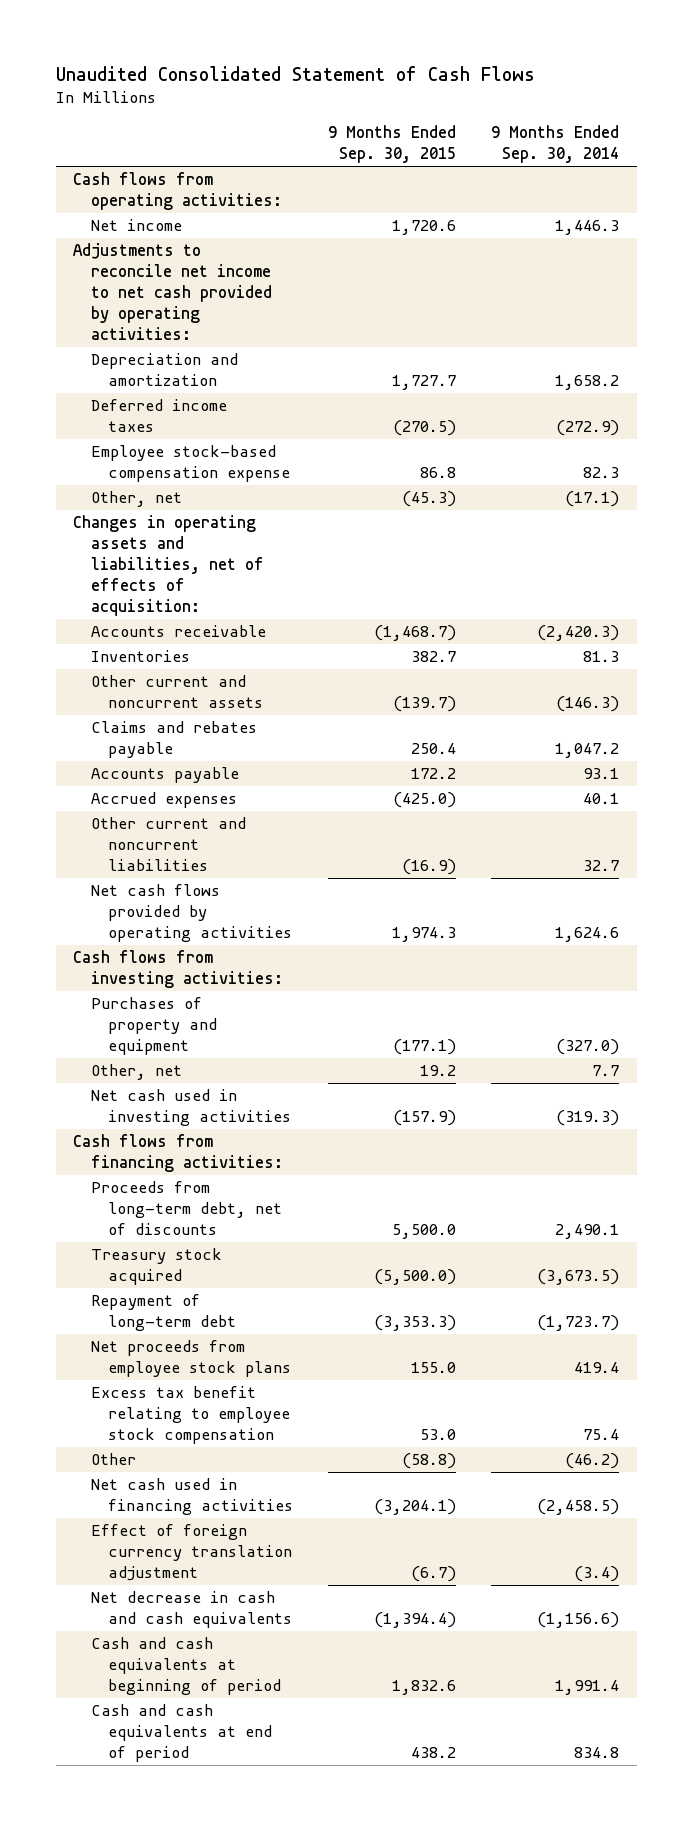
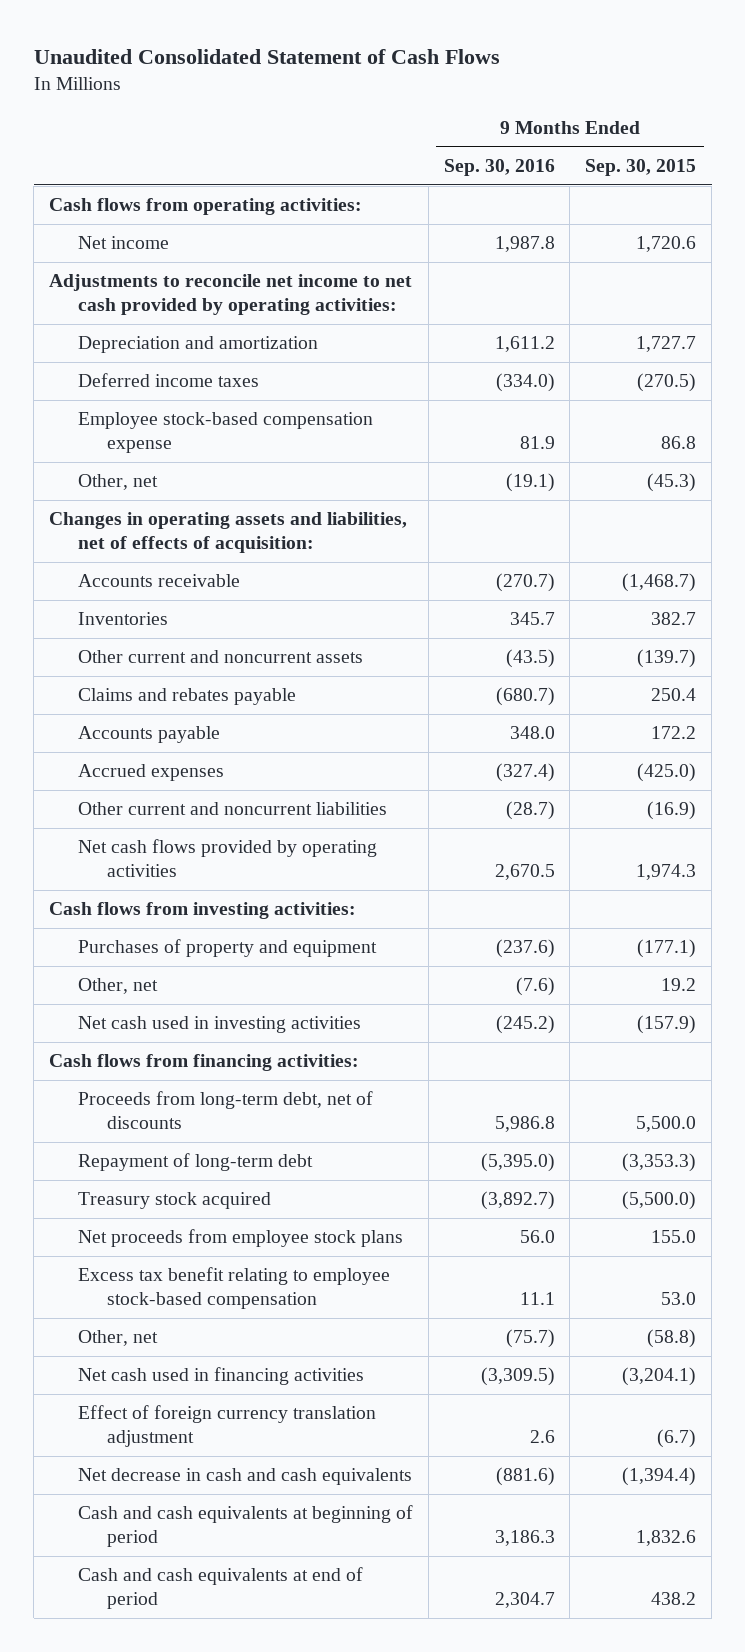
- | 9 Months Ended Sep. 30, 2015 | 9 Months Ended Sep. 30, 2014
+ | 9 Months Ended Sep. 30, 2016 | 9 Months Ended Sep. 30, 2015
moved down: Treasury stock acquired | (3,892.7) | (5,500.0)
- Excess tax benefit relating to employee stock compensation | 53.0 | 75.4
- Other | (58.8) | (46.2)
+ Excess tax benefit relating to employee stock-based compensation | 11.1 | 53.0
+ Other, net | (75.7) | (58.8)

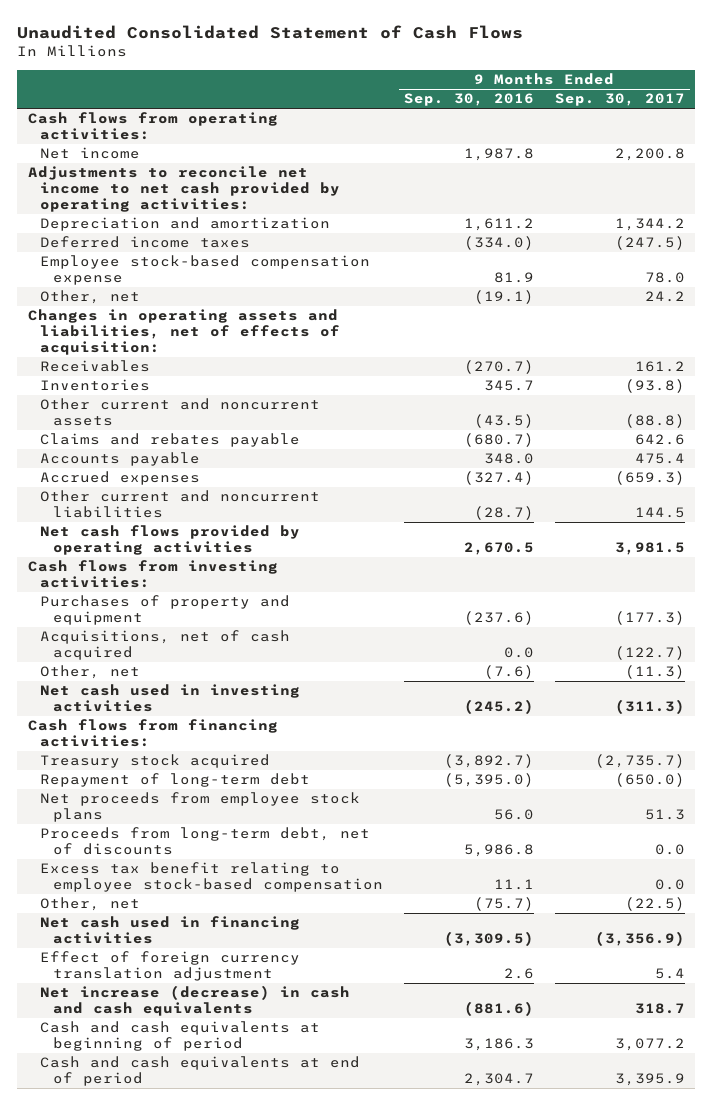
- | 9 Months Ended Sep. 30, 2016 | 9 Months Ended Sep. 30, 2015
+ | 9 Months Ended Sep. 30, 2016 | 9 Months Ended Sep. 30, 2017
- Accounts receivable | (270.7) | (1,468.7)
+ Receivables | (270.7) | 161.2
+ Acquisitions, net of cash acquired | 0.0 | (122.7)
moved down: Repayment of long-term debt | (5,395.0) | (650.0)
moved down: Proceeds from long-term debt, net of discounts | 5,986.8 | 0.0
- Net decrease in cash and cash equivalents | (881.6) | (1,394.4)
+ Net increase (decrease) in cash and cash equivalents | (881.6) | 318.7

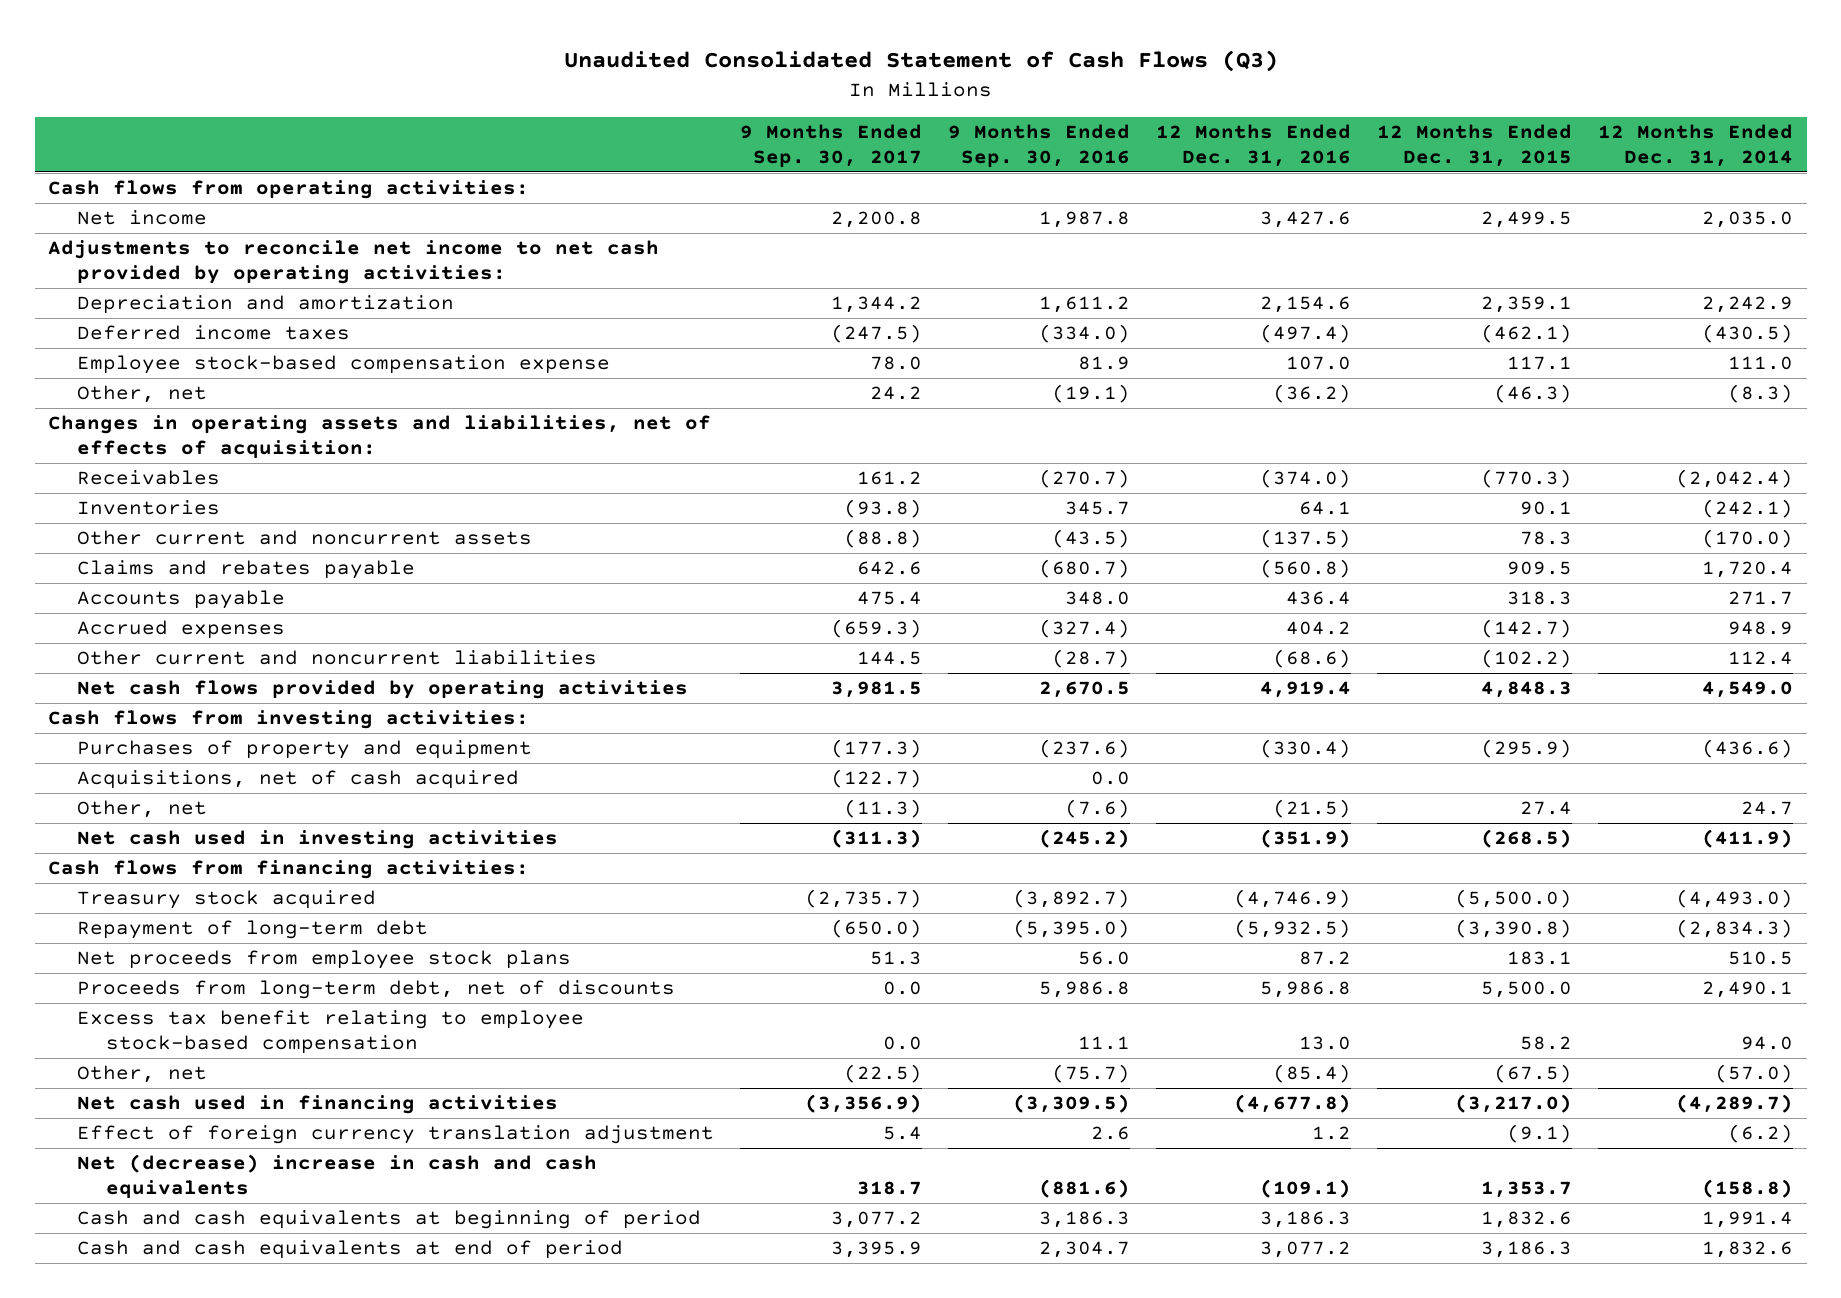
- Unaudited Consolidated Statement of Cash Flows
+ Unaudited Consolidated Statement of Cash Flows (Q3)
- | 9 Months Ended Sep. 30, 2016 | 9 Months Ended Sep. 30, 2017
+ | 9 Months Ended Sep. 30, 2017 | 9 Months Ended Sep. 30, 2016 | 12 Months Ended Dec. 31, 2016 | 12 Months Ended Dec. 31, 2015 | 12 Months Ended Dec. 31, 2014
- Net increase (decrease) in cash and cash equivalents | (881.6) | 318.7
+ Net (decrease) increase in cash and cash equivalents | 318.7 | (881.6) | (109.1) | 1,353.7 | (158.8)

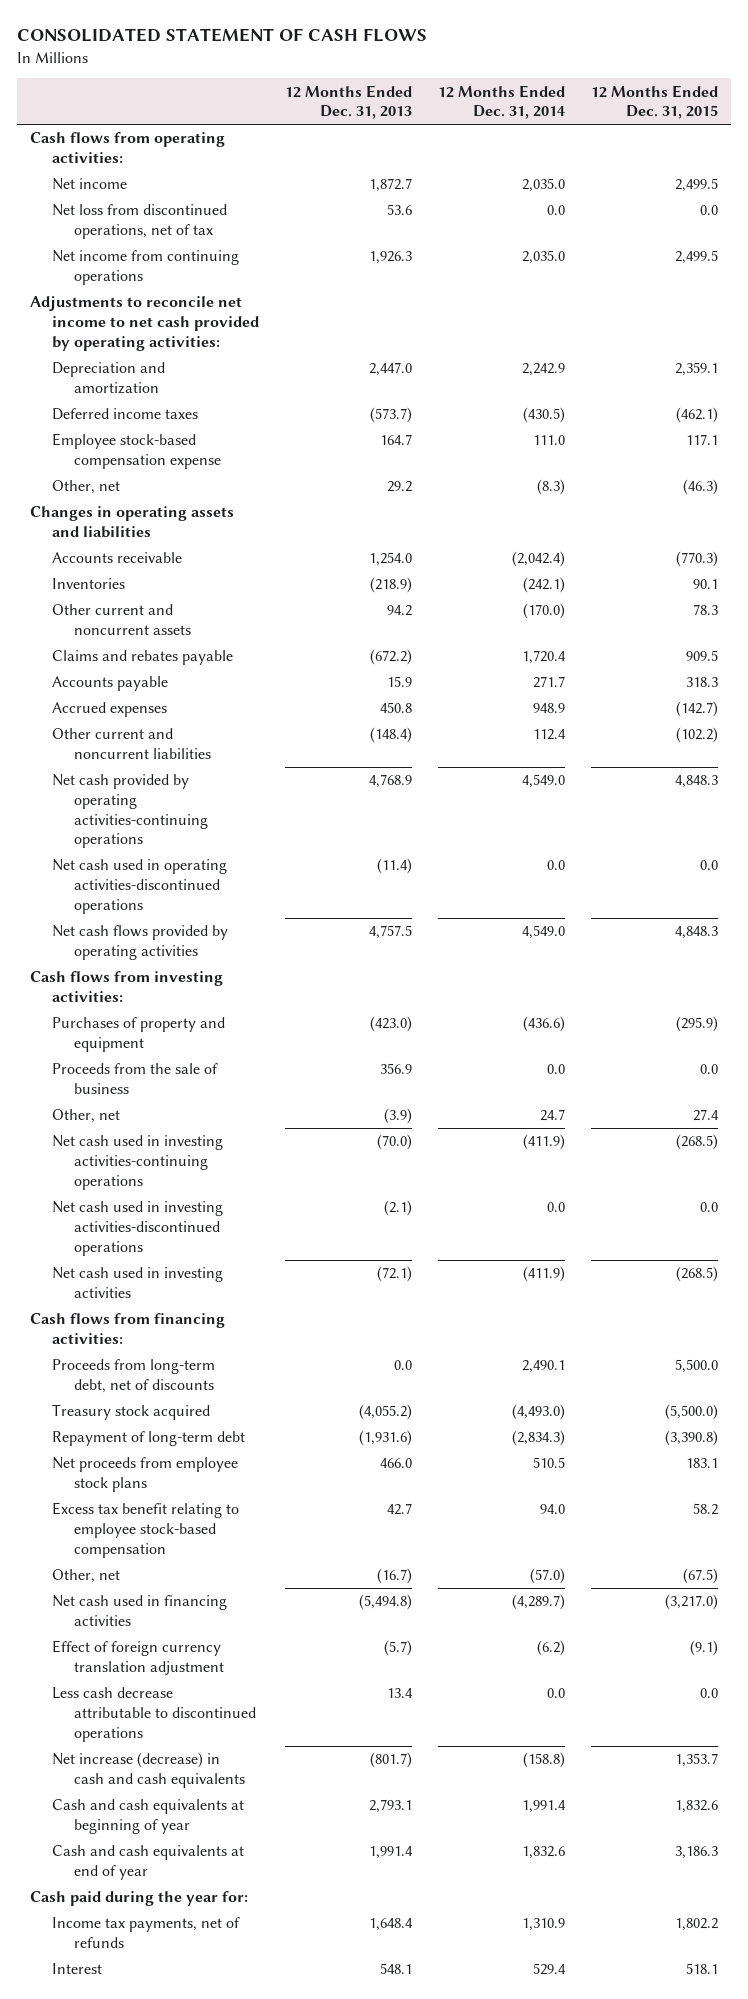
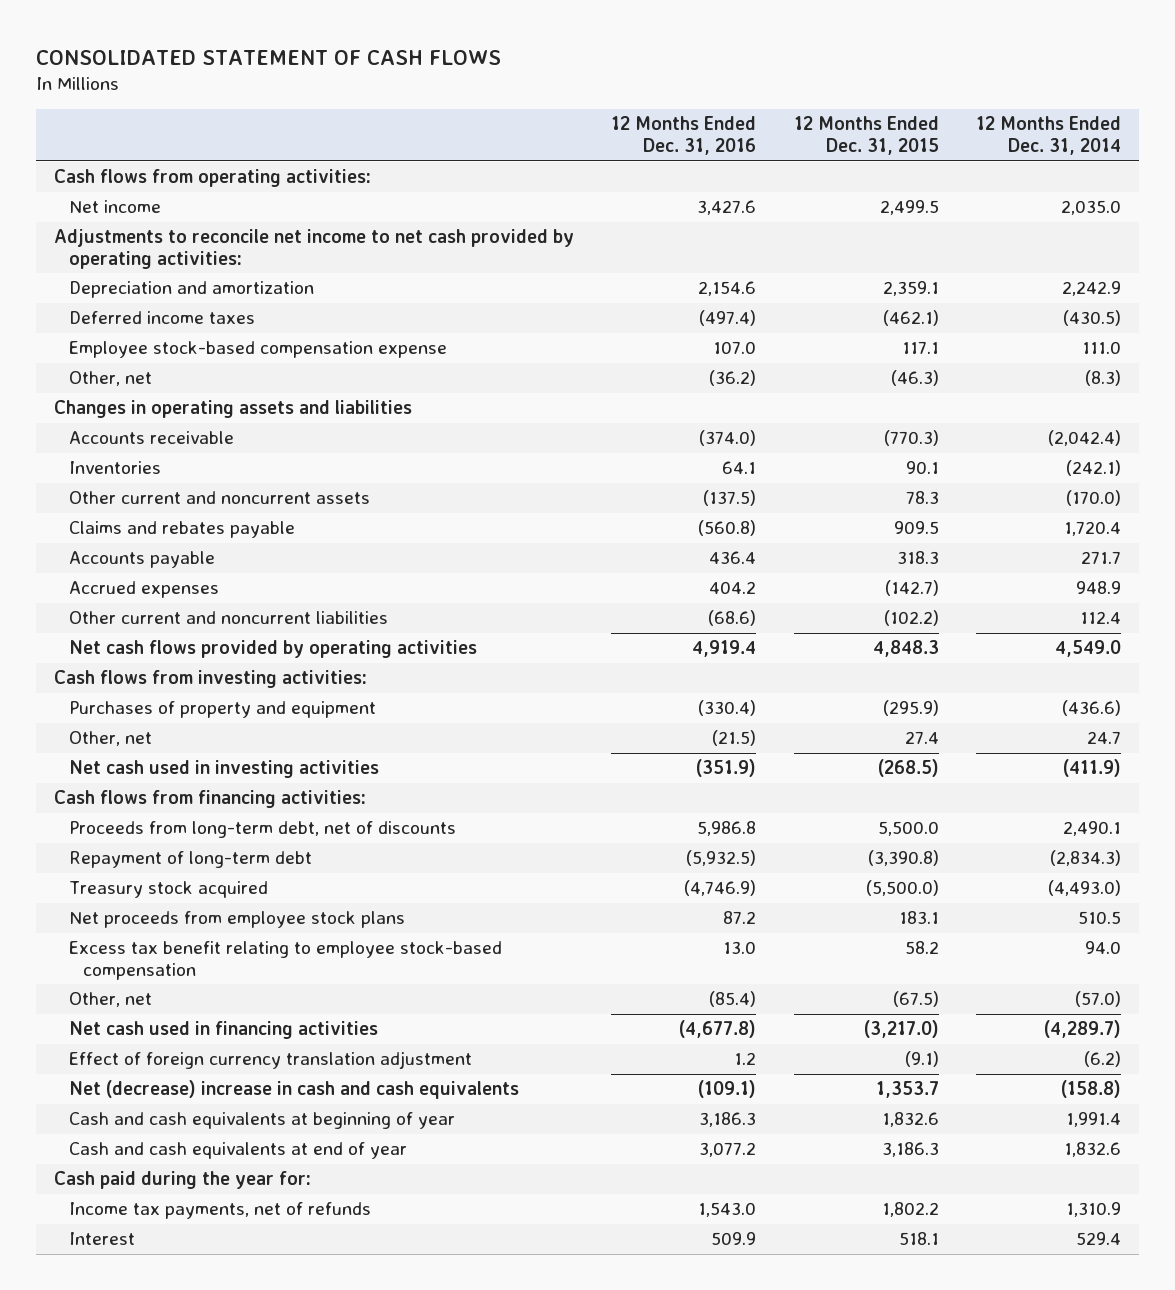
- | 12 Months Ended Dec. 31, 2013 | 12 Months Ended Dec. 31, 2014 | 12 Months Ended Dec. 31, 2015
+ | 12 Months Ended Dec. 31, 2016 | 12 Months Ended Dec. 31, 2015 | 12 Months Ended Dec. 31, 2014
- Net loss from discontinued operations, net of tax | 53.6 | 0.0 | 0.0
- Net income from continuing operations | 1,926.3 | 2,035.0 | 2,499.5
- Net cash provided by operating activities-continuing operations | 4,768.9 | 4,549.0 | 4,848.3
- Net cash used in operating activities-discontinued operations | (11.4) | 0.0 | 0.0
- Proceeds from the sale of business | 356.9 | 0.0 | 0.0
- Net cash used in investing activities-continuing operations | (70.0) | (411.9) | (268.5)
- Net cash used in investing activities-discontinued operations | (2.1) | 0.0 | 0.0
moved down: Treasury stock acquired | (4,746.9) | (5,500.0) | (4,493.0)
- Less cash decrease attributable to discontinued operations | 13.4 | 0.0 | 0.0
- Net increase (decrease) in cash and cash equivalents | (801.7) | (158.8) | 1,353.7
+ Net (decrease) increase in cash and cash equivalents | (109.1) | 1,353.7 | (158.8)

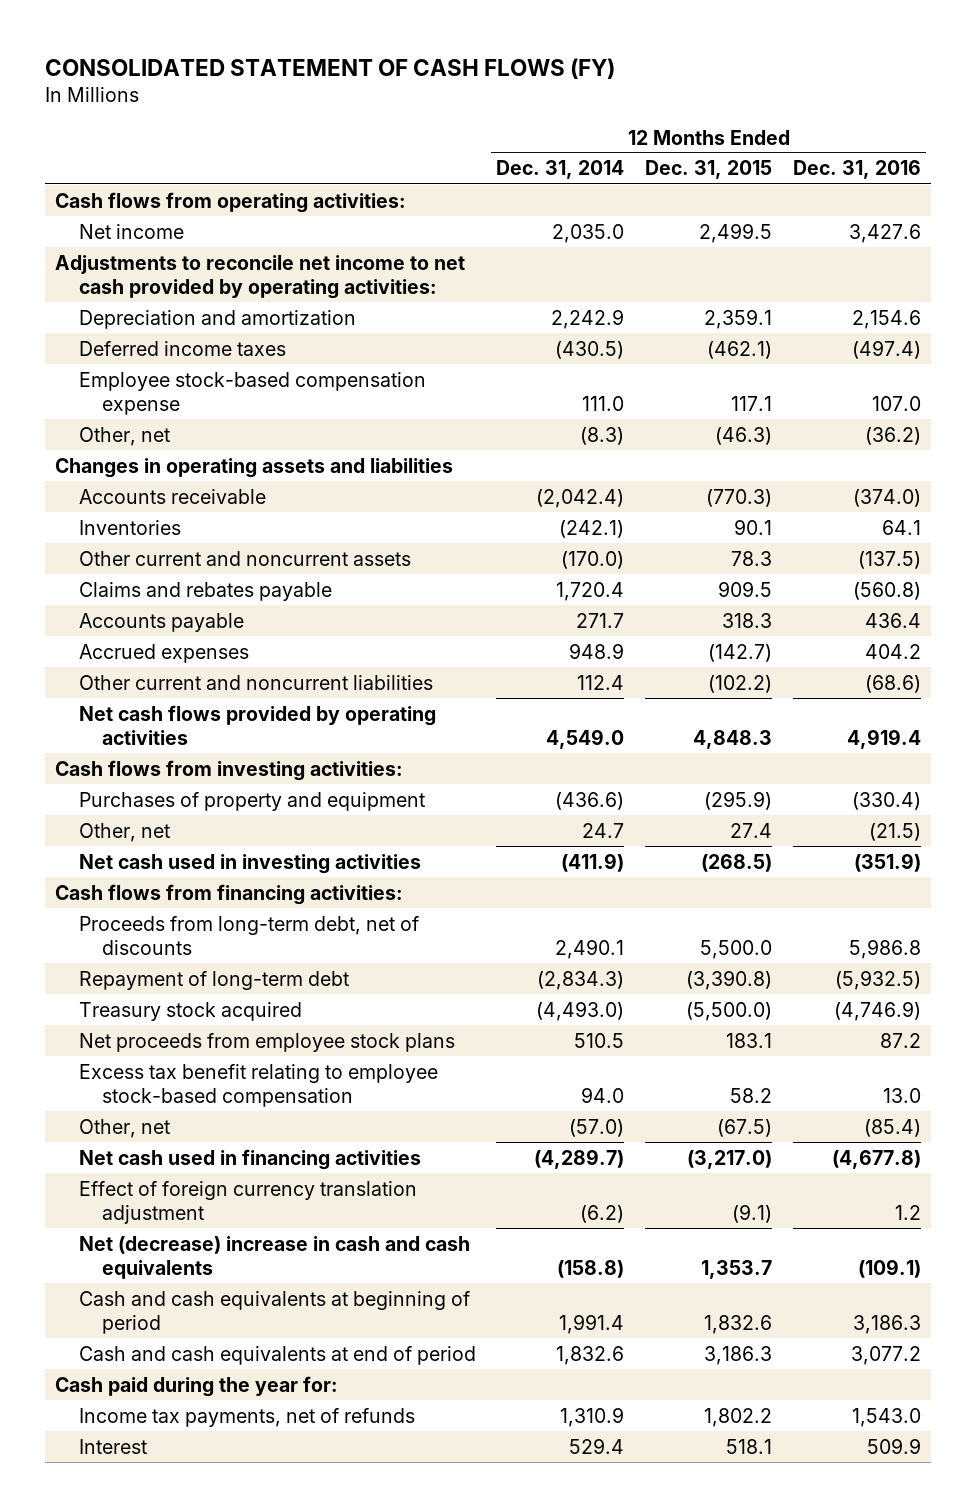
- CONSOLIDATED STATEMENT OF CASH FLOWS
+ CONSOLIDATED STATEMENT OF CASH FLOWS (FY)
- | 12 Months Ended Dec. 31, 2016 | 12 Months Ended Dec. 31, 2015 | 12 Months Ended Dec. 31, 2014
+ | 12 Months Ended Dec. 31, 2014 | 12 Months Ended Dec. 31, 2015 | 12 Months Ended Dec. 31, 2016
- Cash and cash equivalents at beginning of year | 3,186.3 | 1,832.6 | 1,991.4
- Cash and cash equivalents at end of year | 3,077.2 | 3,186.3 | 1,832.6
+ Cash and cash equivalents at beginning of period | 1,991.4 | 1,832.6 | 3,186.3
+ Cash and cash equivalents at end of period | 1,832.6 | 3,186.3 | 3,077.2

